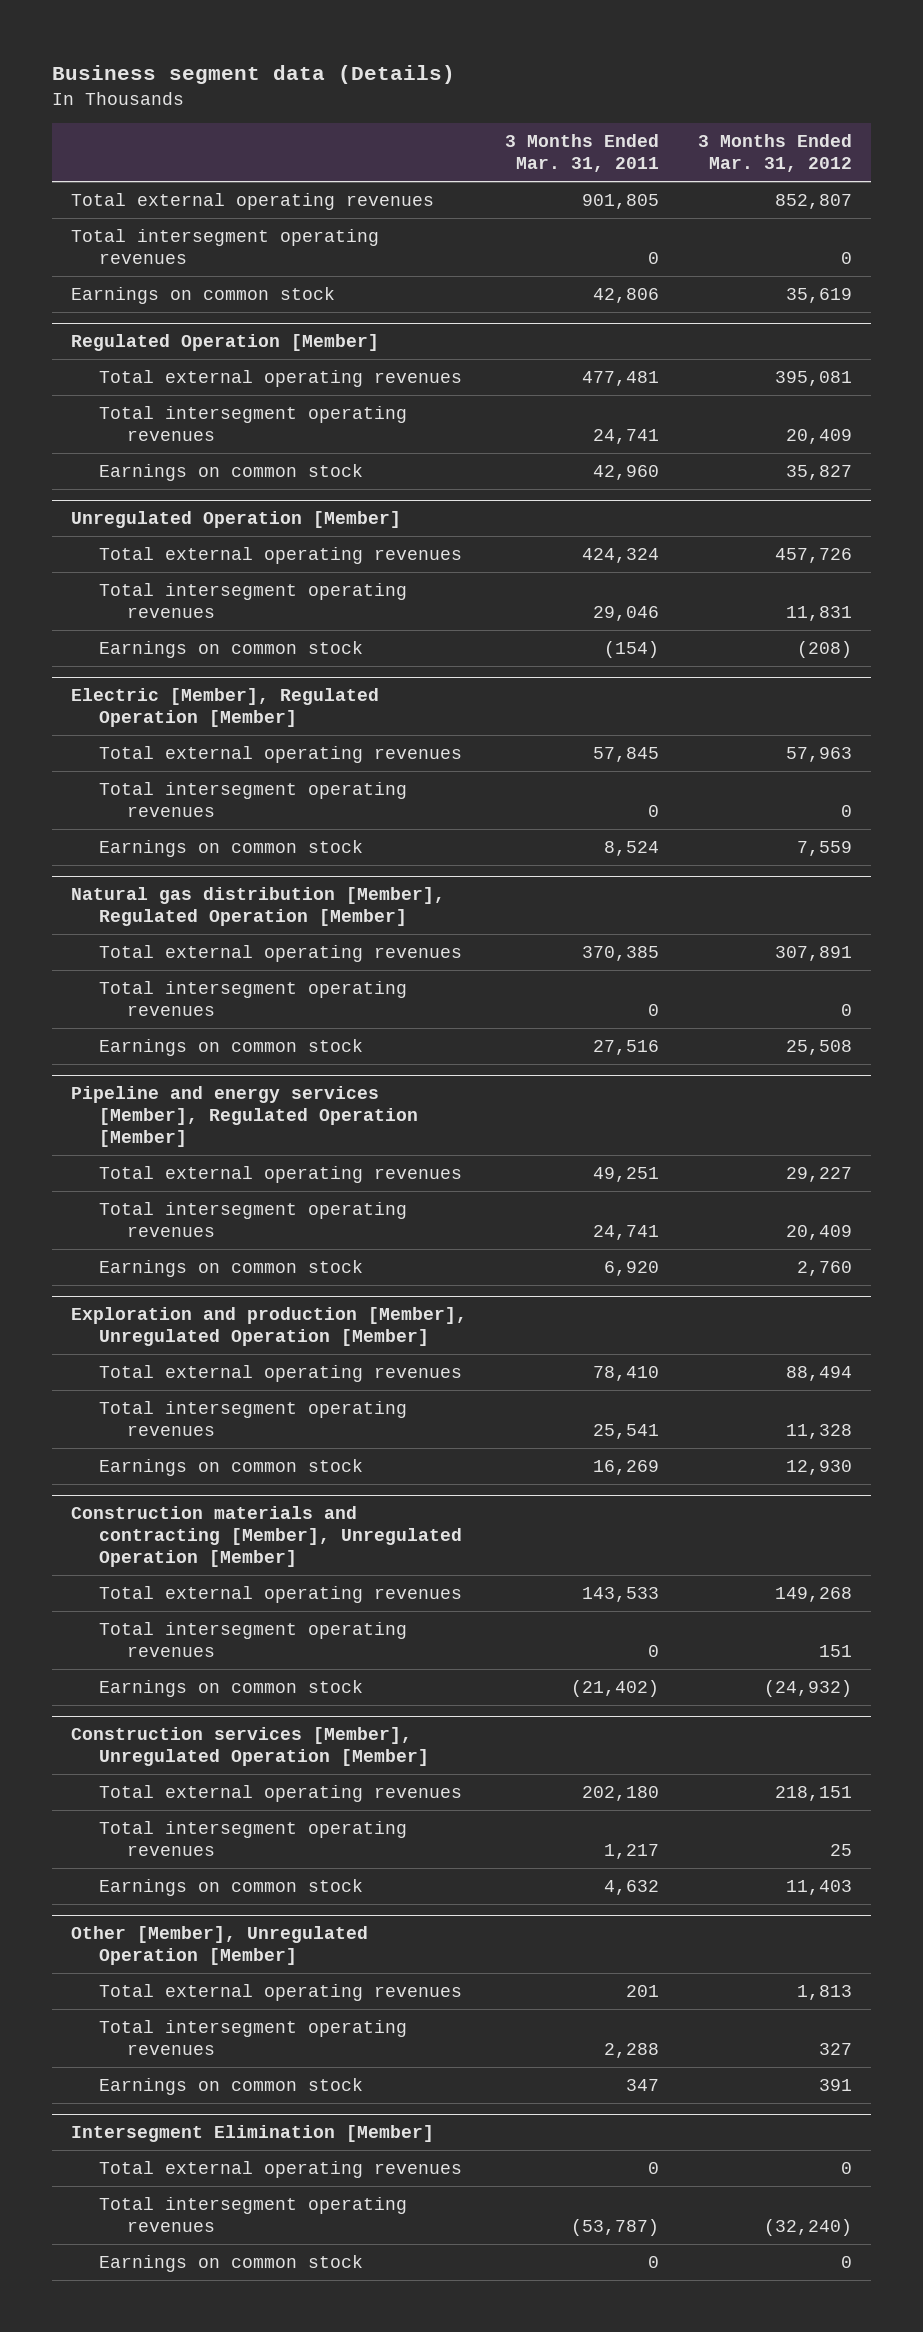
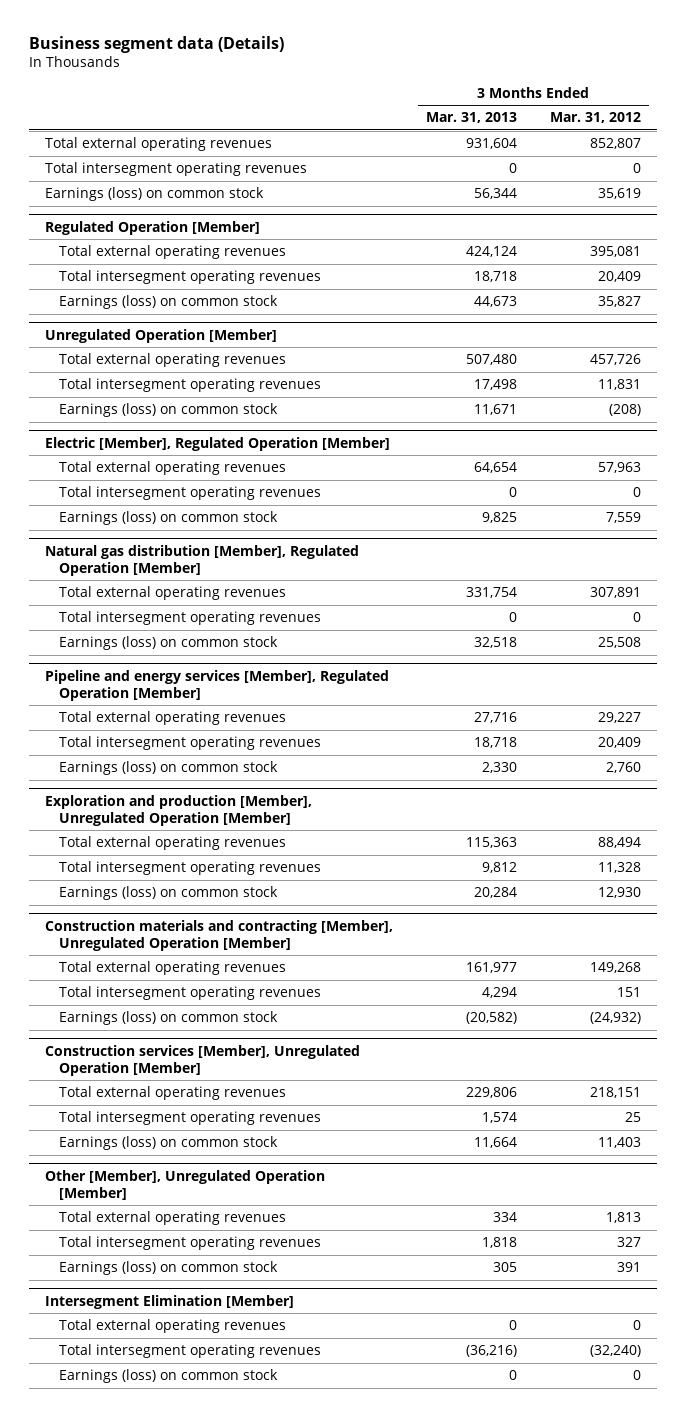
- | 3 Months Ended Mar. 31, 2011 | 3 Months Ended Mar. 31, 2012
+ | 3 Months Ended Mar. 31, 2013 | 3 Months Ended Mar. 31, 2012
- Earnings on common stock | 42,806 | 35,619
+ Earnings (loss) on common stock | 56,344 | 35,619
@ Regulated Operation [Member]
- Earnings on common stock | 42,960 | 35,827
+ Earnings (loss) on common stock | 44,673 | 35,827
@ Unregulated Operation [Member]
- Earnings on common stock | (154) | (208)
+ Earnings (loss) on common stock | 11,671 | (208)
@ Electric [Member], Regulated Operation [Member]
- Earnings on common stock | 8,524 | 7,559
+ Earnings (loss) on common stock | 9,825 | 7,559
@ Natural gas distribution [Member], Regulated Operation [Member]
- Earnings on common stock | 27,516 | 25,508
+ Earnings (loss) on common stock | 32,518 | 25,508
@ Pipeline and energy services [Member], Regulated Operation [Member]
- Earnings on common stock | 6,920 | 2,760
+ Earnings (loss) on common stock | 2,330 | 2,760
@ Exploration and production [Member], Unregulated Operation [Member]
- Earnings on common stock | 16,269 | 12,930
+ Earnings (loss) on common stock | 20,284 | 12,930
@ Construction materials and contracting [Member], Unregulated Operation [Member]
- Earnings on common stock | (21,402) | (24,932)
+ Earnings (loss) on common stock | (20,582) | (24,932)
@ Construction services [Member], Unregulated Operation [Member]
- Earnings on common stock | 4,632 | 11,403
+ Earnings (loss) on common stock | 11,664 | 11,403
@ Other [Member], Unregulated Operation [Member]
- Earnings on common stock | 347 | 391
+ Earnings (loss) on common stock | 305 | 391
@ Intersegment Elimination [Member]
- Earnings on common stock | 0 | 0
+ Earnings (loss) on common stock | 0 | 0

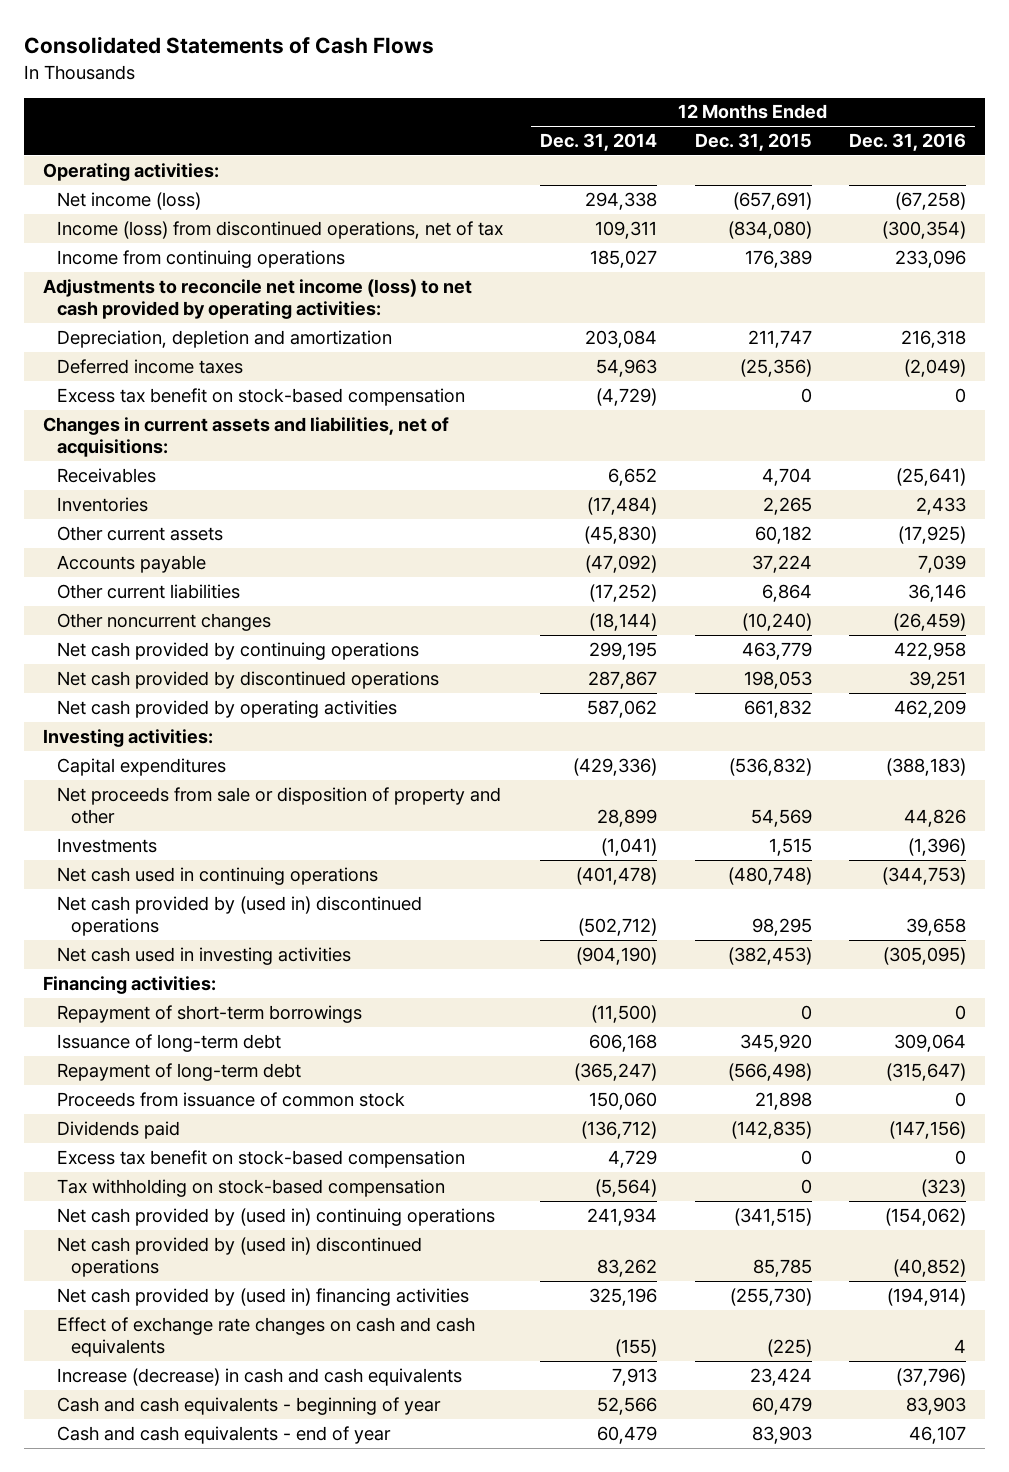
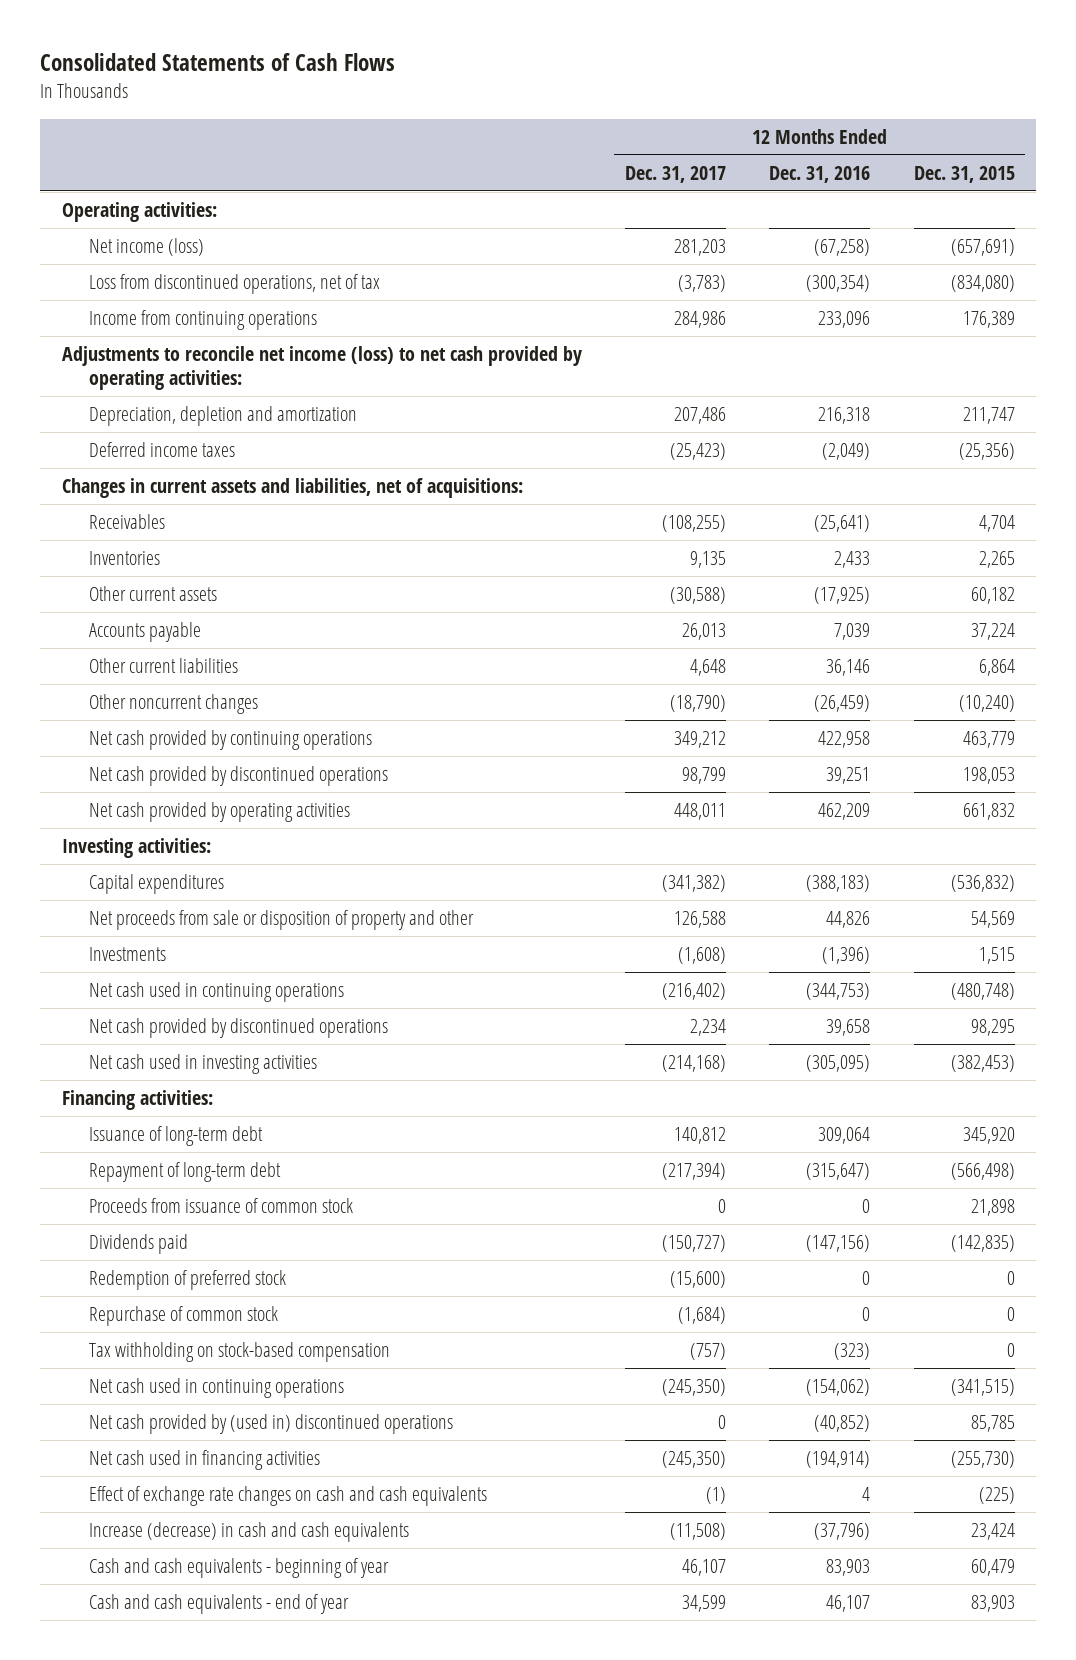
- | 12 Months Ended Dec. 31, 2014 | 12 Months Ended Dec. 31, 2015 | 12 Months Ended Dec. 31, 2016
+ | 12 Months Ended Dec. 31, 2017 | 12 Months Ended Dec. 31, 2016 | 12 Months Ended Dec. 31, 2015
- Income (loss) from discontinued operations, net of tax | 109,311 | (834,080) | (300,354)
+ Loss from discontinued operations, net of tax | (3,783) | (300,354) | (834,080)
- Excess tax benefit on stock-based compensation | (4,729) | 0 | 0
- Net cash provided by (used in) discontinued operations | (502,712) | 98,295 | 39,658
+ Net cash provided by discontinued operations | 2,234 | 39,658 | 98,295
- Repayment of short-term borrowings | (11,500) | 0 | 0
- Excess tax benefit on stock-based compensation | 4,729 | 0 | 0
+ Redemption of preferred stock | (15,600) | 0 | 0
+ Repurchase of common stock | (1,684) | 0 | 0
- Net cash provided by (used in) continuing operations | 241,934 | (341,515) | (154,062)
+ Net cash used in continuing operations | (245,350) | (154,062) | (341,515)
- Net cash provided by (used in) financing activities | 325,196 | (255,730) | (194,914)
+ Net cash used in financing activities | (245,350) | (194,914) | (255,730)

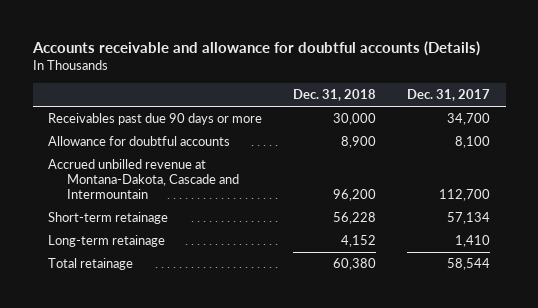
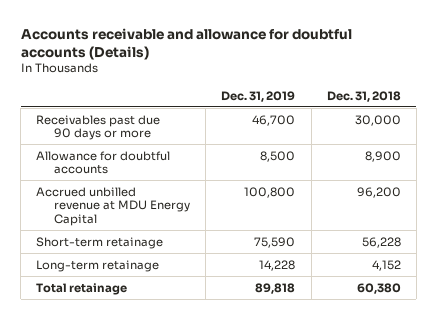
- | Dec. 31, 2018 | Dec. 31, 2017
+ | Dec. 31, 2019 | Dec. 31, 2018
- Accrued unbilled revenue at Montana-Dakota, Cascade and Intermountain | 96,200 | 112,700
+ Accrued unbilled revenue at MDU Energy Capital | 100,800 | 96,200

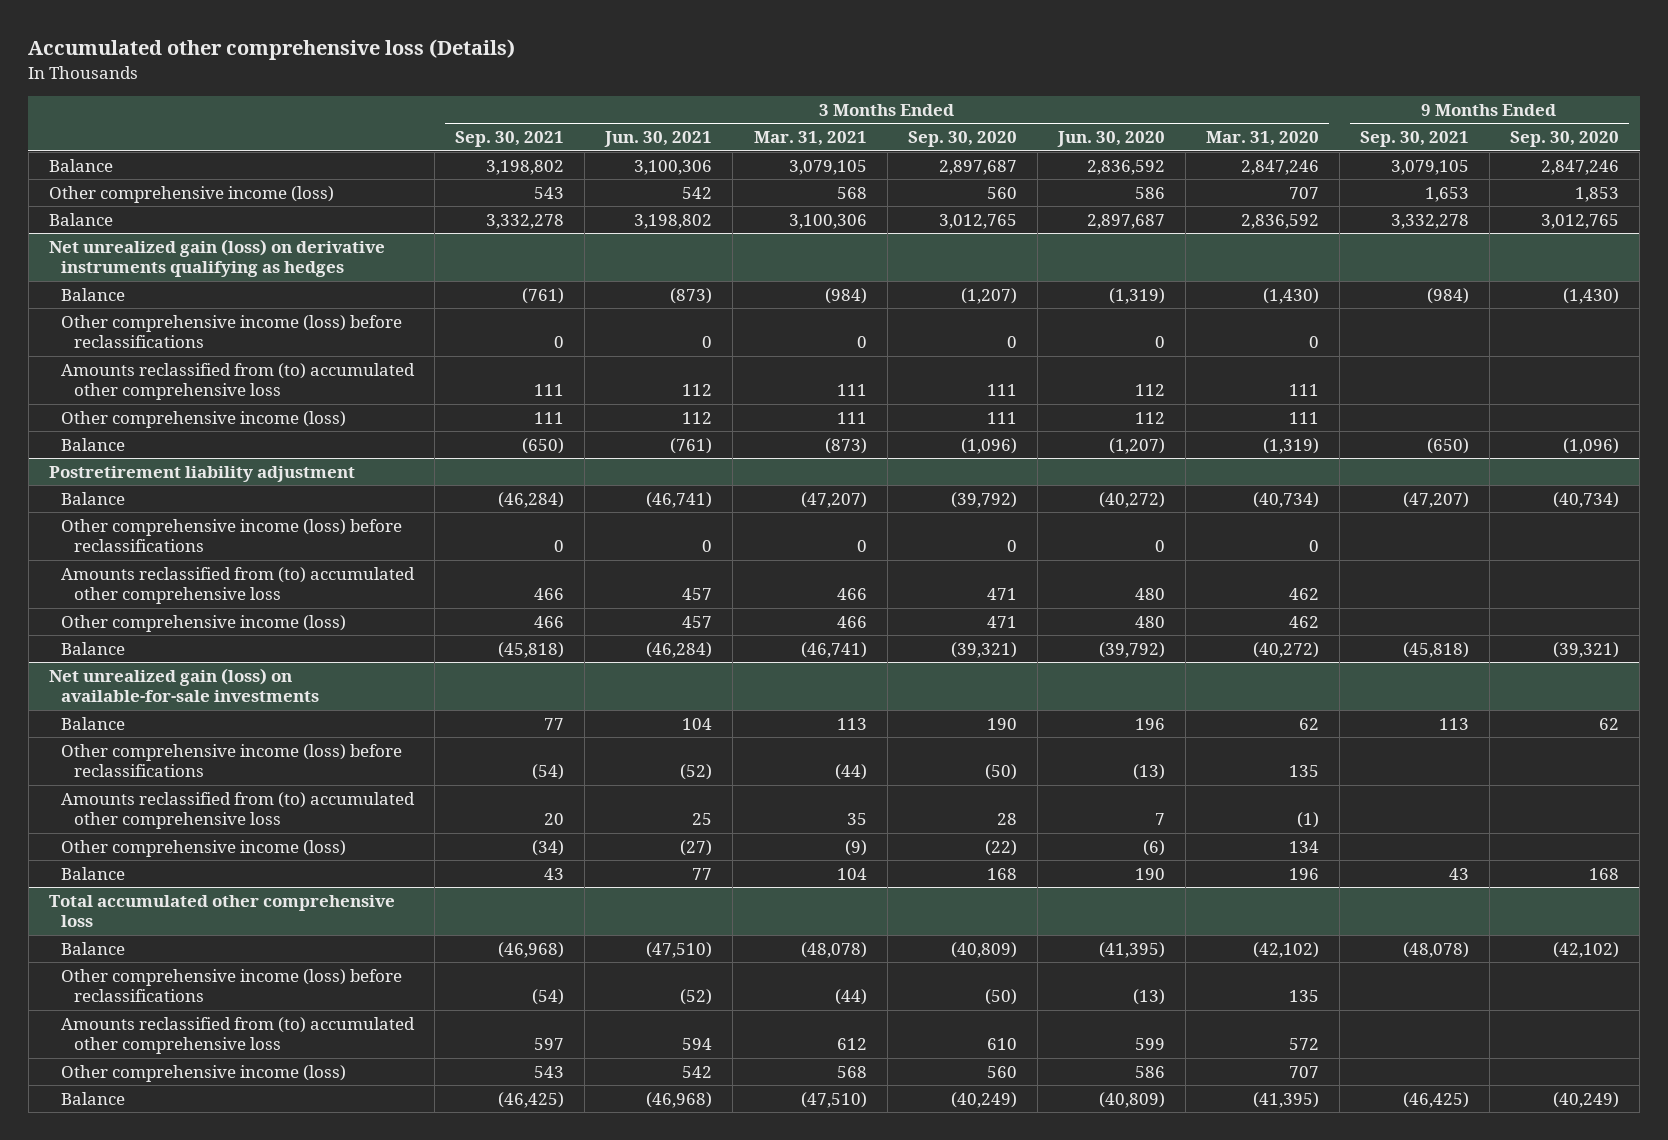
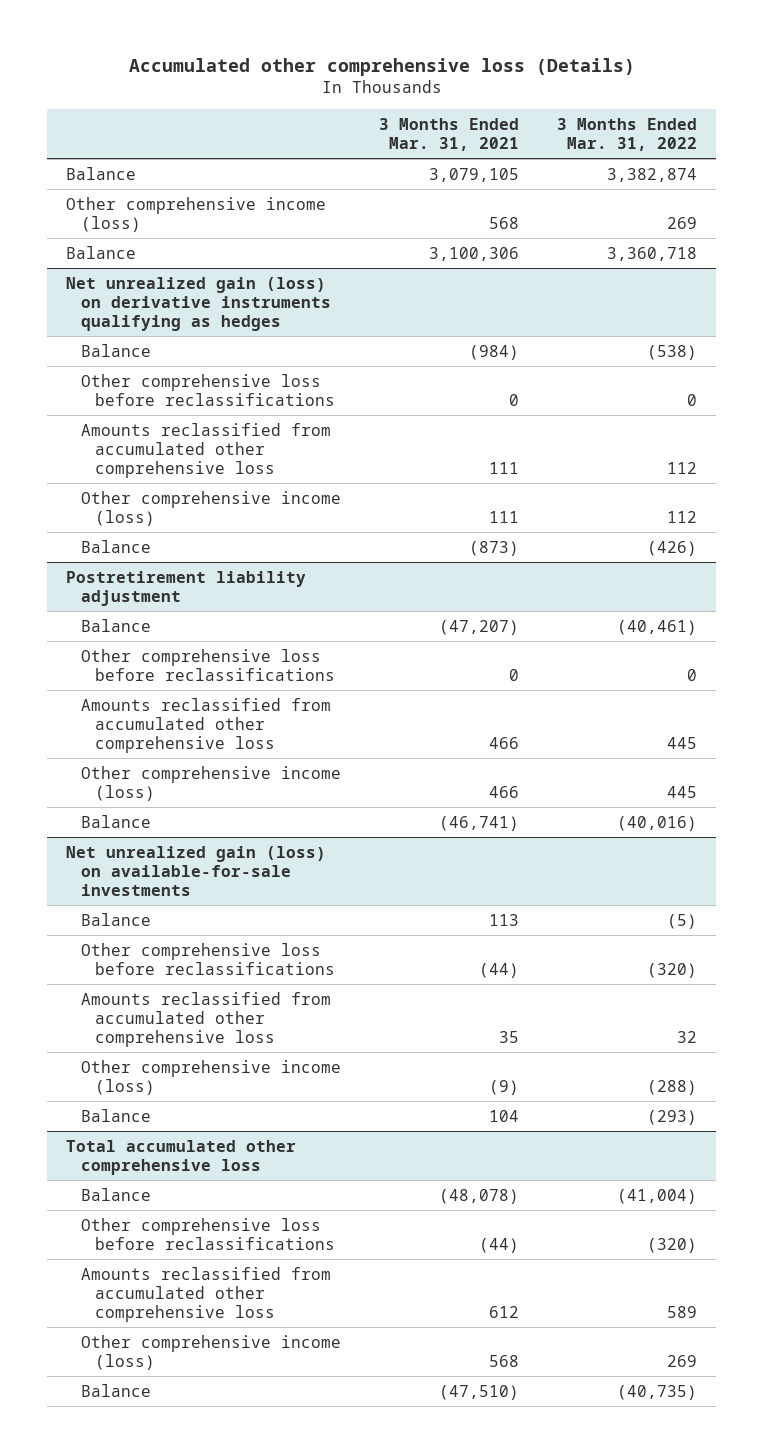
- | 3 Months Ended Sep. 30, 2021 | 3 Months Ended Jun. 30, 2021 | 3 Months Ended Mar. 31, 2021 | 3 Months Ended Sep. 30, 2020 | 3 Months Ended Jun. 30, 2020 | 3 Months Ended Mar. 31, 2020 | 9 Months Ended Sep. 30, 2021 | 9 Months Ended Sep. 30, 2020
+ | 3 Months Ended Mar. 31, 2021 | 3 Months Ended Mar. 31, 2022
@ Net unrealized gain (loss) on derivative instruments qualifying as hedges
- Other comprehensive income (loss) before reclassifications | 0 | 0 | 0 | 0 | 0 | 0 | |
- Amounts reclassified from (to) accumulated other comprehensive loss | 111 | 112 | 111 | 111 | 112 | 111 | |
+ Other comprehensive loss before reclassifications | 0 | 0
+ Amounts reclassified from accumulated other comprehensive loss | 111 | 112
@ Postretirement liability adjustment
- Other comprehensive income (loss) before reclassifications | 0 | 0 | 0 | 0 | 0 | 0 | |
- Amounts reclassified from (to) accumulated other comprehensive loss | 466 | 457 | 466 | 471 | 480 | 462 | |
+ Other comprehensive loss before reclassifications | 0 | 0
+ Amounts reclassified from accumulated other comprehensive loss | 466 | 445
@ Net unrealized gain (loss) on available-for-sale investments
- Other comprehensive income (loss) before reclassifications | (54) | (52) | (44) | (50) | (13) | 135 | |
- Amounts reclassified from (to) accumulated other comprehensive loss | 20 | 25 | 35 | 28 | 7 | (1) | |
+ Other comprehensive loss before reclassifications | (44) | (320)
+ Amounts reclassified from accumulated other comprehensive loss | 35 | 32
@ Total accumulated other comprehensive loss
- Other comprehensive income (loss) before reclassifications | (54) | (52) | (44) | (50) | (13) | 135 | |
- Amounts reclassified from (to) accumulated other comprehensive loss | 597 | 594 | 612 | 610 | 599 | 572 | |
+ Other comprehensive loss before reclassifications | (44) | (320)
+ Amounts reclassified from accumulated other comprehensive loss | 612 | 589

